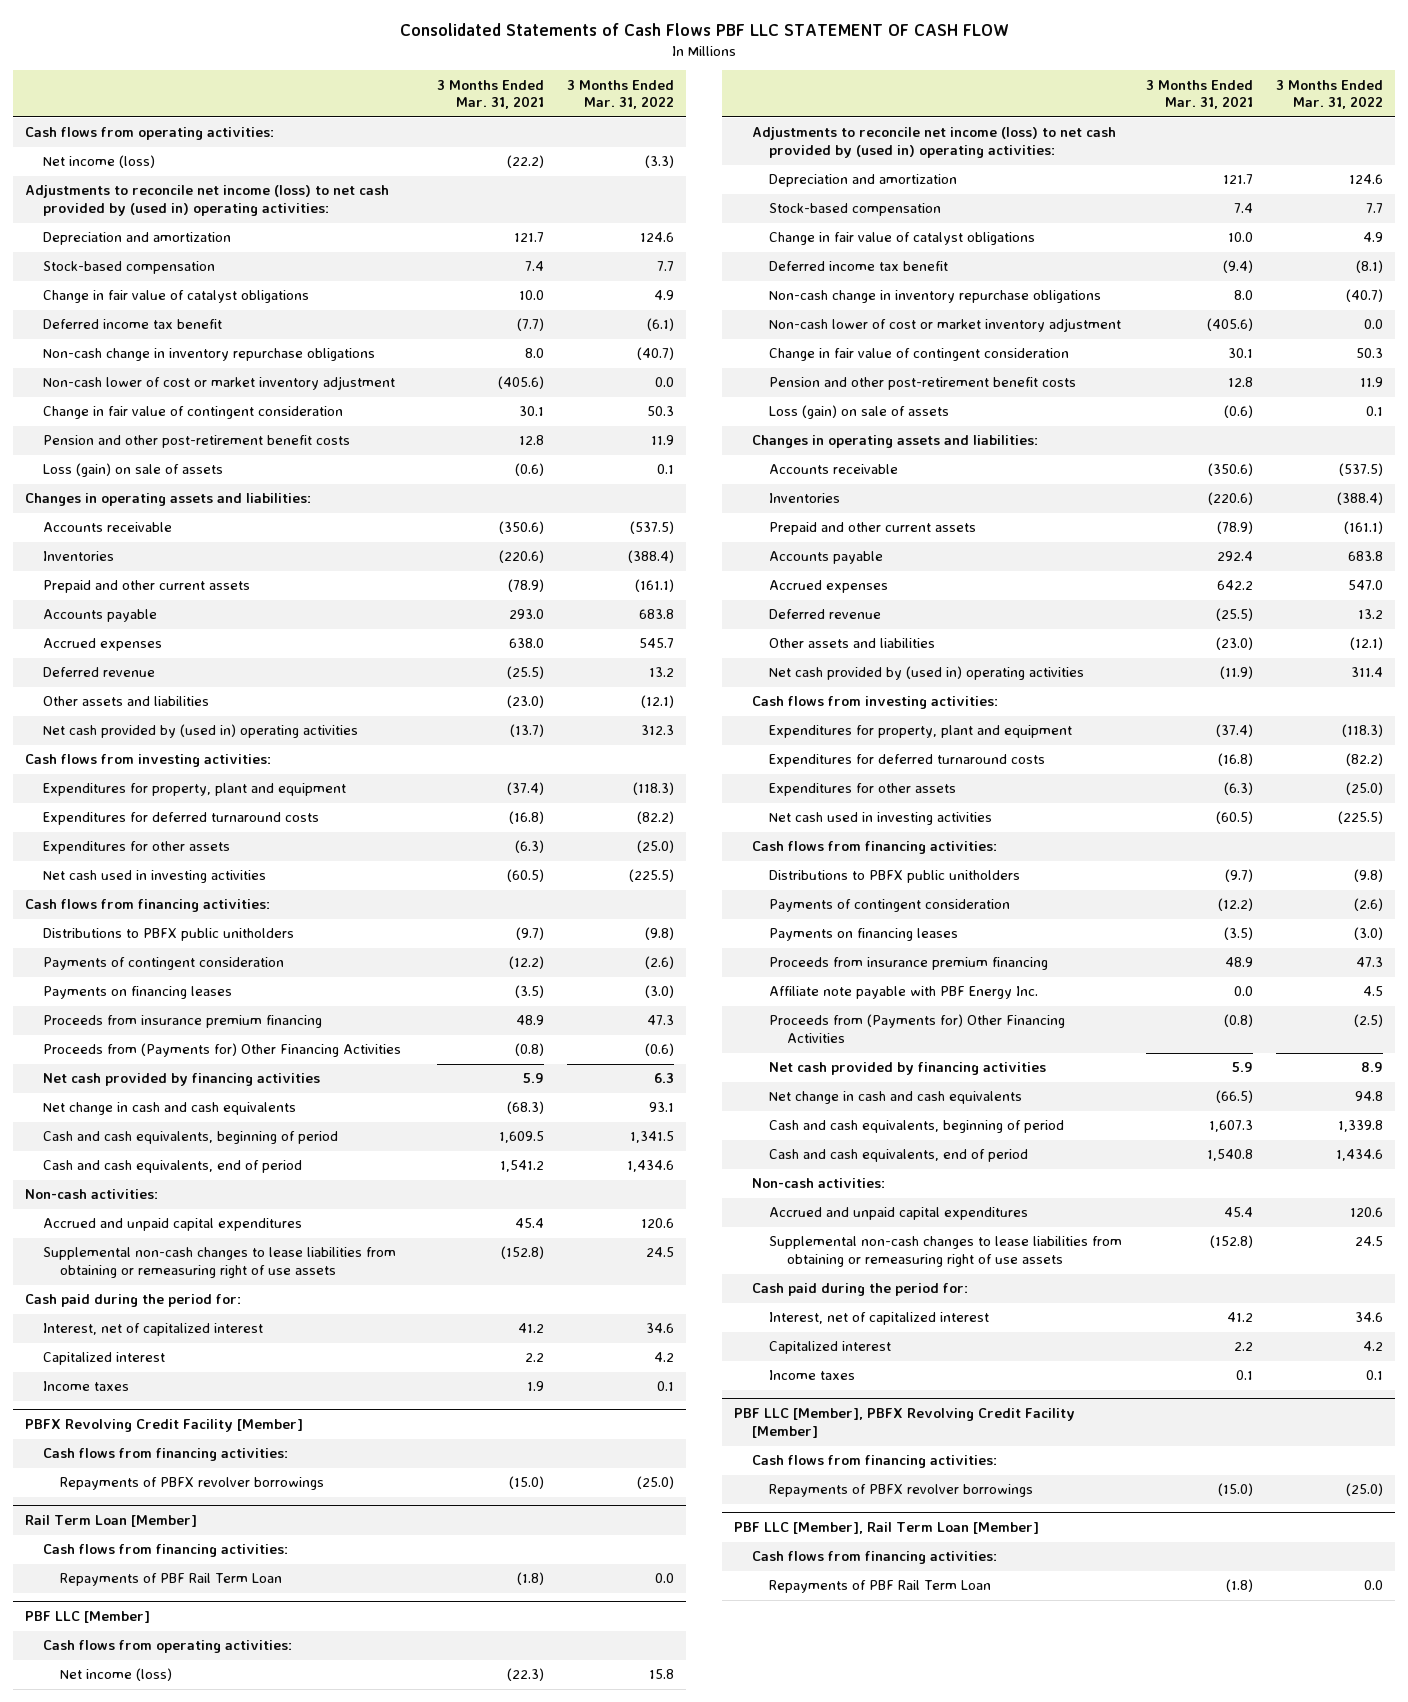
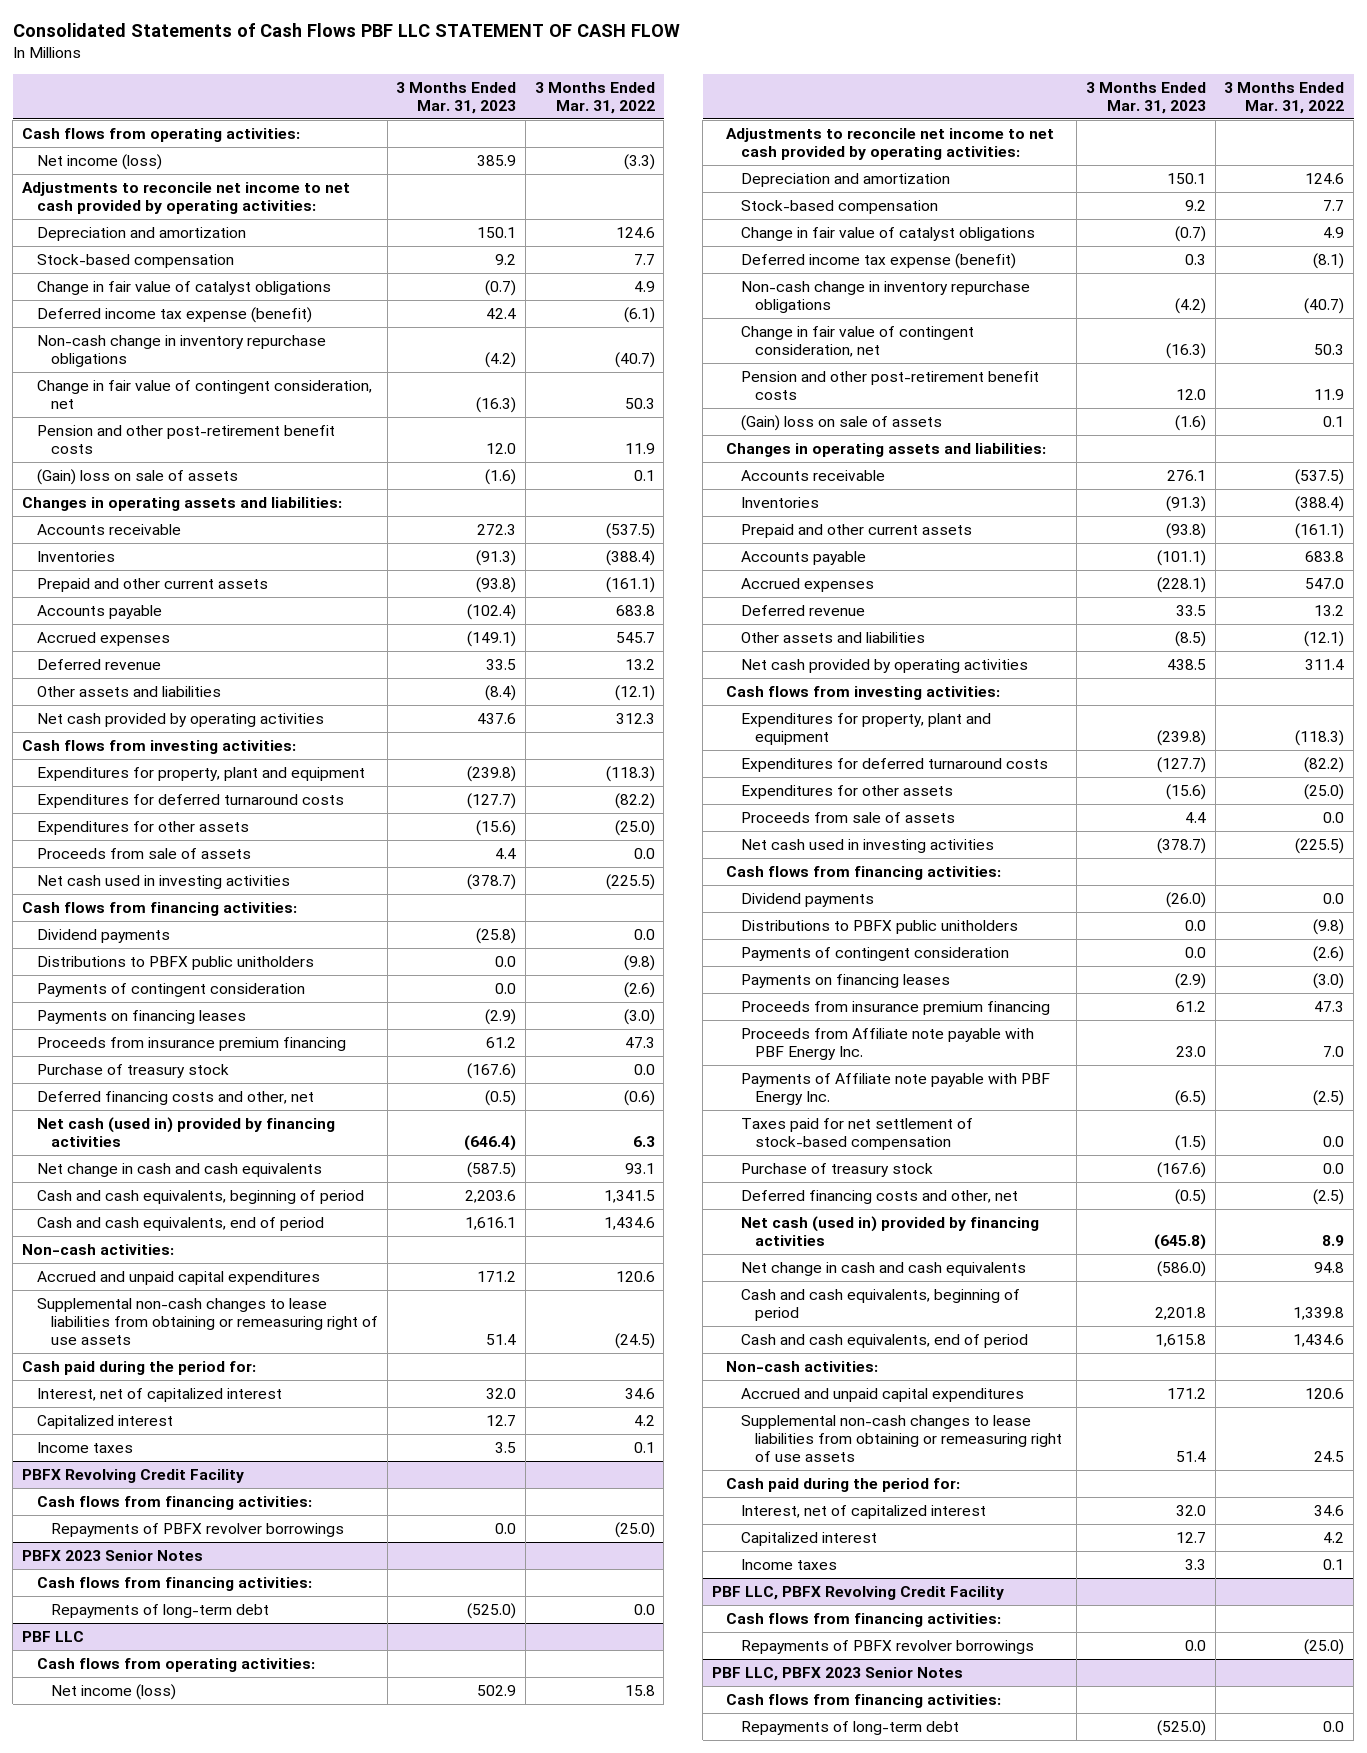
- | 3 Months Ended Mar. 31, 2021 | 3 Months Ended Mar. 31, 2022
+ | 3 Months Ended Mar. 31, 2023 | 3 Months Ended Mar. 31, 2022
- Adjustments to reconcile net income (loss) to net cash provided by (used in) operating activities:
+ Adjustments to reconcile net income to net cash provided by operating activities:
- Deferred income tax benefit | (7.7) | (6.1)
+ Deferred income tax expense (benefit) | 42.4 | (6.1)
- Non-cash lower of cost or market inventory adjustment | (405.6) | 0.0
- Change in fair value of contingent consideration | 30.1 | 50.3
+ Change in fair value of contingent consideration, net | (16.3) | 50.3
- Loss (gain) on sale of assets | (0.6) | 0.1
+ (Gain) loss on sale of assets | (1.6) | 0.1
- Net cash provided by (used in) operating activities | (13.7) | 312.3
+ Net cash provided by operating activities | 437.6 | 312.3
+ Proceeds from sale of assets | 4.4 | 0.0
+ Dividend payments | (25.8) | 0.0
- Proceeds from (Payments for) Other Financing Activities | (0.8) | (0.6)
- Net cash provided by financing activities | 5.9 | 6.3
+ Purchase of treasury stock | (167.6) | 0.0
+ Deferred financing costs and other, net | (0.5) | (0.6)
+ Net cash (used in) provided by financing activities | (646.4) | 6.3
- Supplemental non-cash changes to lease liabilities from obtaining or remeasuring right of use assets | (152.8) | 24.5
+ Supplemental non-cash changes to lease liabilities from obtaining or remeasuring right of use assets | 51.4 | (24.5)
- PBFX Revolving Credit Facility [Member]
+ PBFX Revolving Credit Facility
- Rail Term Loan [Member]
+ PBFX 2023 Senior Notes
- Repayments of PBF Rail Term Loan | (1.8) | 0.0
- PBF LLC [Member]
+ Repayments of long-term debt | (525.0) | 0.0
+ PBF LLC
- Adjustments to reconcile net income (loss) to net cash provided by (used in) operating activities:
+ Adjustments to reconcile net income to net cash provided by operating activities:
- Deferred income tax benefit | (9.4) | (8.1)
+ Deferred income tax expense (benefit) | 0.3 | (8.1)
- Non-cash lower of cost or market inventory adjustment | (405.6) | 0.0
- Change in fair value of contingent consideration | 30.1 | 50.3
+ Change in fair value of contingent consideration, net | (16.3) | 50.3
- Loss (gain) on sale of assets | (0.6) | 0.1
+ (Gain) loss on sale of assets | (1.6) | 0.1
- Net cash provided by (used in) operating activities | (11.9) | 311.4
+ Net cash provided by operating activities | 438.5 | 311.4
+ Proceeds from sale of assets | 4.4 | 0.0
+ Dividend payments | (26.0) | 0.0
- Affiliate note payable with PBF Energy Inc. | 0.0 | 4.5
- Proceeds from (Payments for) Other Financing Activities | (0.8) | (2.5)
- Net cash provided by financing activities | 5.9 | 8.9
+ Proceeds from Affiliate note payable with PBF Energy Inc. | 23.0 | 7.0
+ Payments of Affiliate note payable with PBF Energy Inc. | (6.5) | (2.5)
+ Taxes paid for net settlement of stock-based compensation | (1.5) | 0.0
+ Purchase of treasury stock | (167.6) | 0.0
+ Deferred financing costs and other, net | (0.5) | (2.5)
+ Net cash (used in) provided by financing activities | (645.8) | 8.9
- PBF LLC [Member], PBFX Revolving Credit Facility [Member]
+ PBF LLC, PBFX Revolving Credit Facility
- PBF LLC [Member], Rail Term Loan [Member]
+ PBF LLC, PBFX 2023 Senior Notes
- Repayments of PBF Rail Term Loan | (1.8) | 0.0
+ Repayments of long-term debt | (525.0) | 0.0

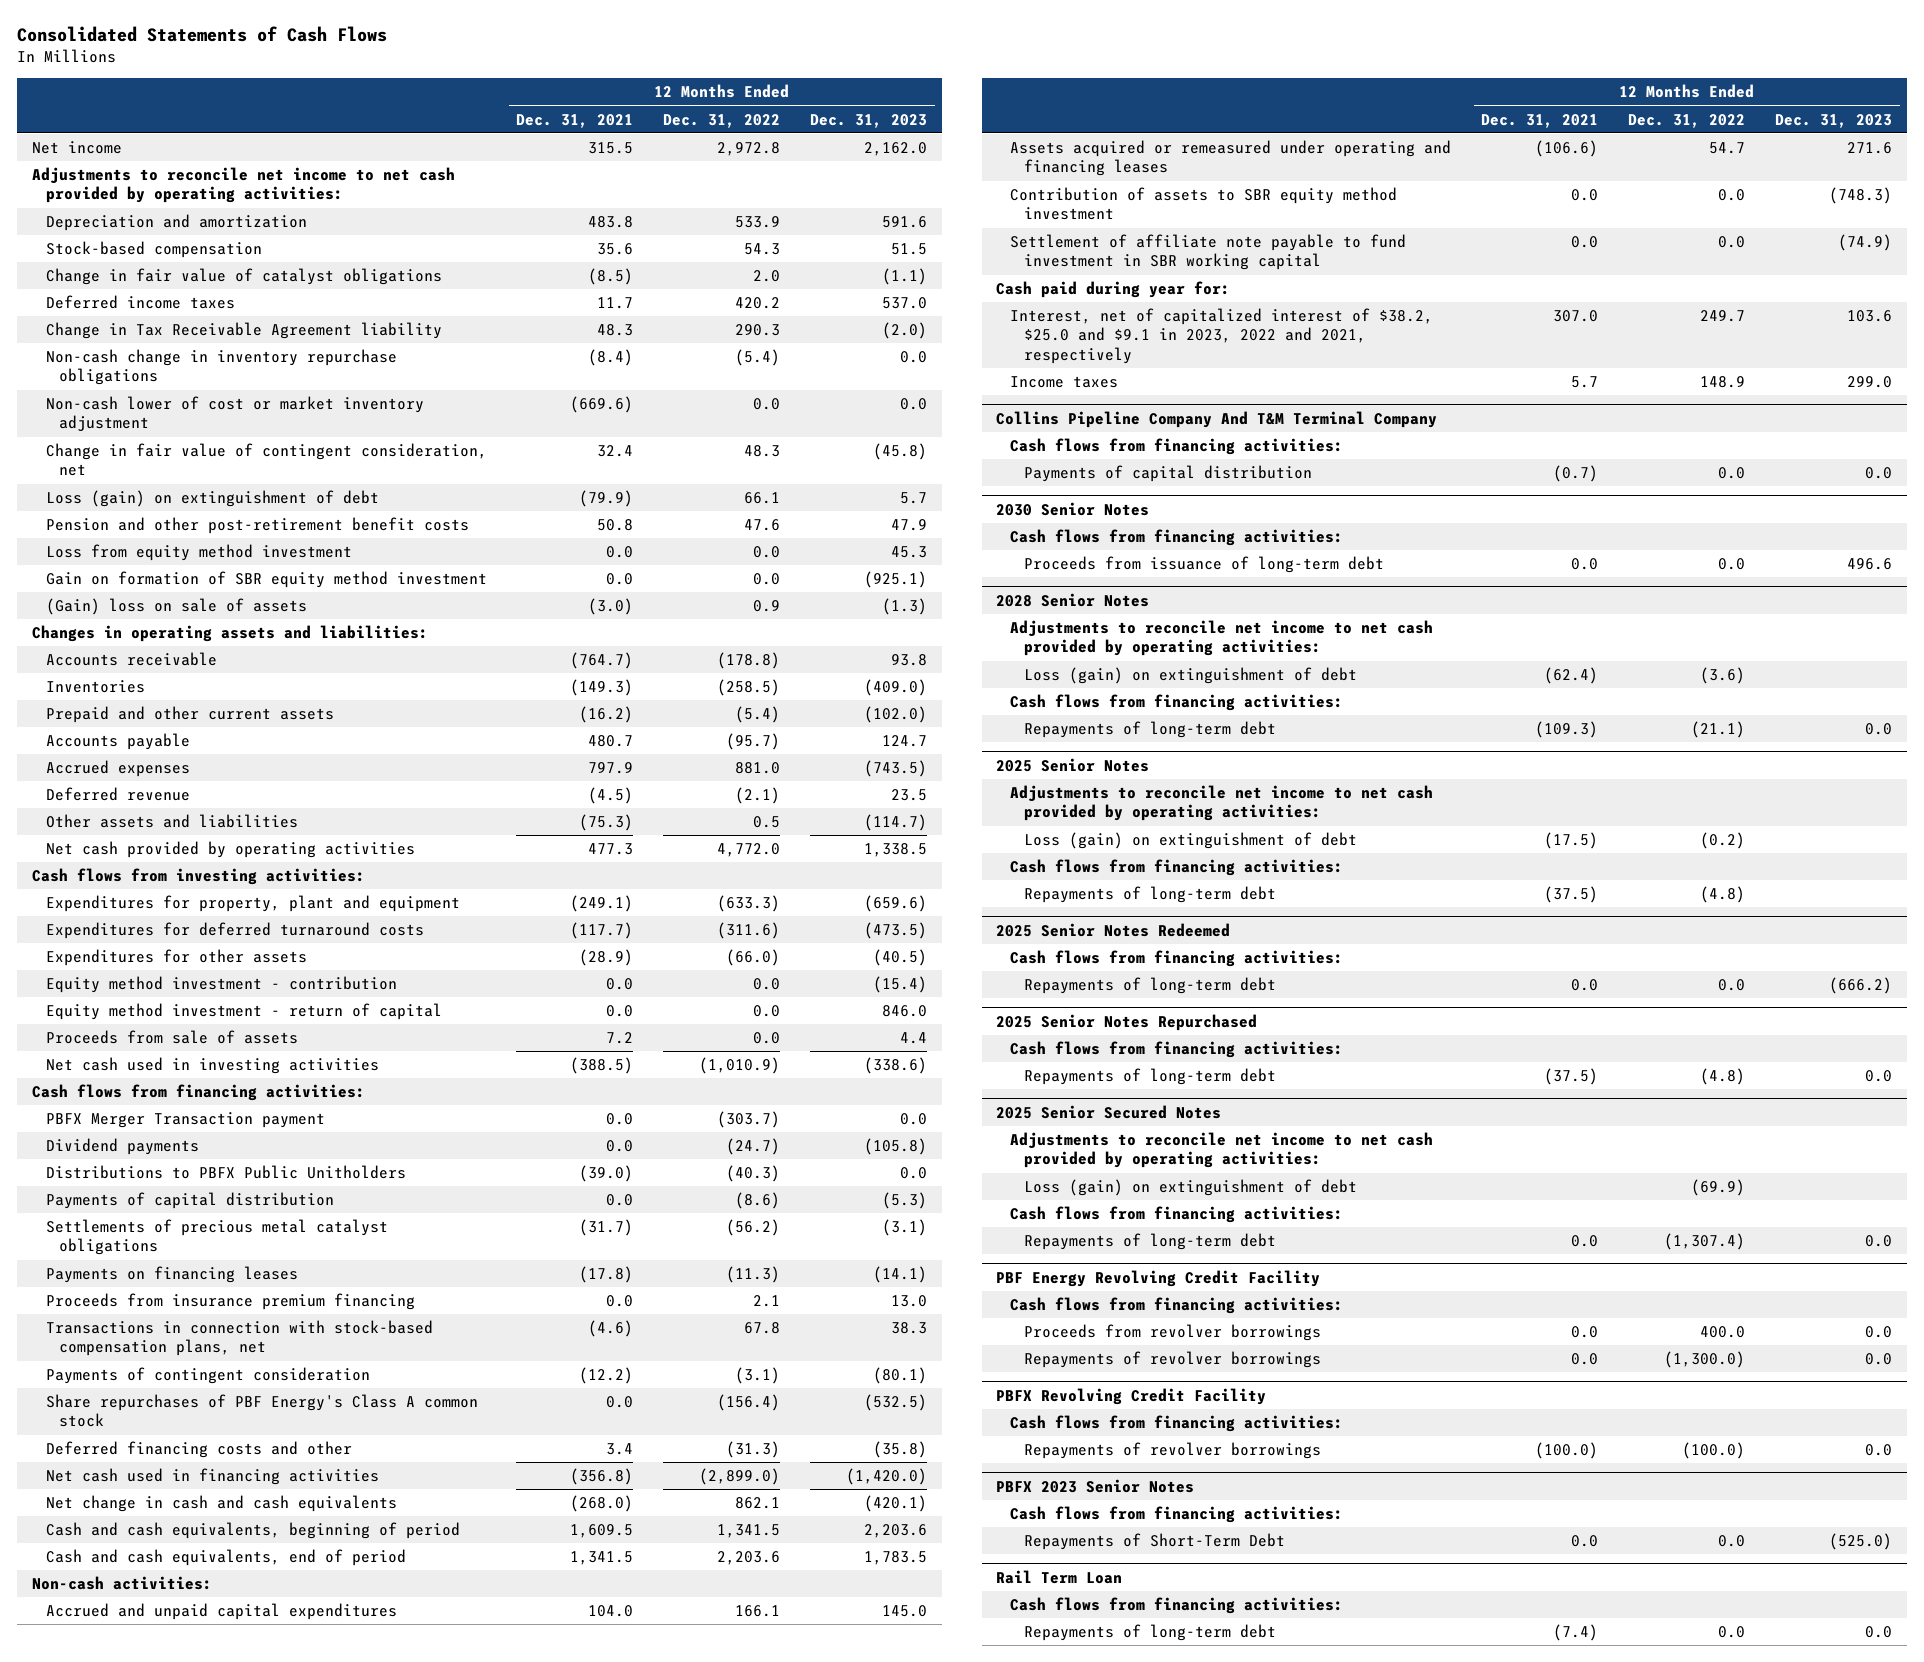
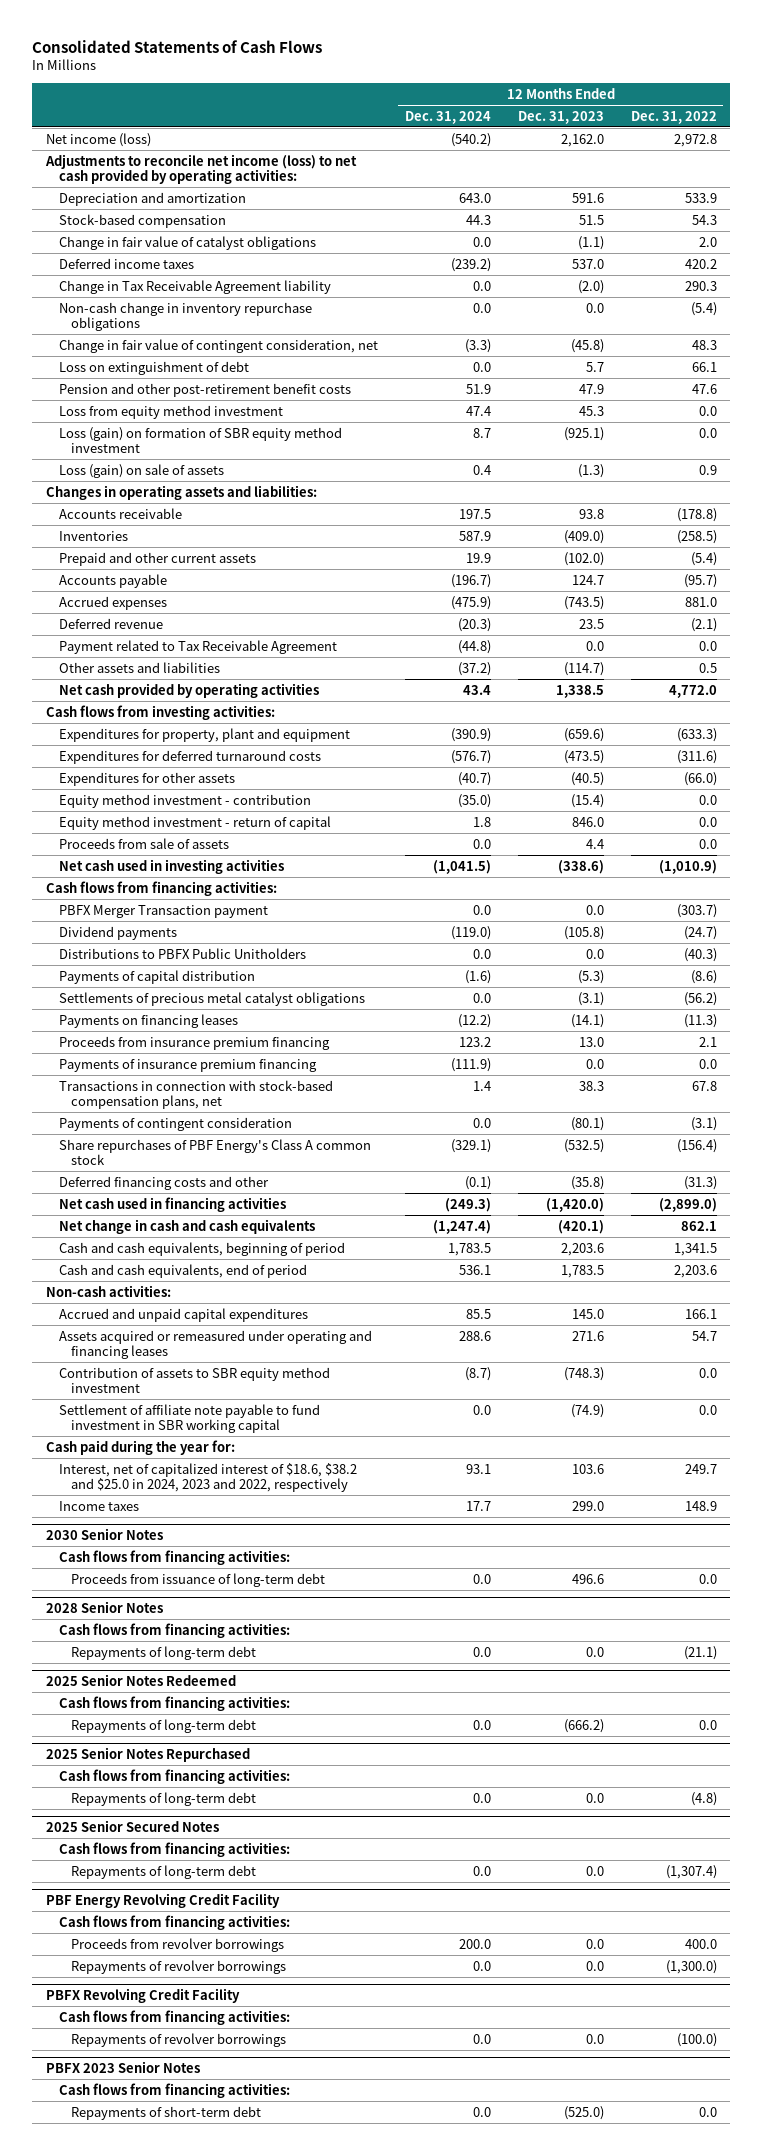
- | 12 Months Ended Dec. 31, 2021 | 12 Months Ended Dec. 31, 2022 | 12 Months Ended Dec. 31, 2023
+ | 12 Months Ended Dec. 31, 2024 | 12 Months Ended Dec. 31, 2023 | 12 Months Ended Dec. 31, 2022
- Net income | 315.5 | 2,972.8 | 2,162.0
- Adjustments to reconcile net income to net cash provided by operating activities:
+ Net income (loss) | (540.2) | 2,162.0 | 2,972.8
+ Adjustments to reconcile net income (loss) to net cash provided by operating activities:
- Non-cash lower of cost or market inventory adjustment | (669.6) | 0.0 | 0.0
- Loss (gain) on extinguishment of debt | (79.9) | 66.1 | 5.7
+ Loss on extinguishment of debt | 0.0 | 5.7 | 66.1
- Gain on formation of SBR equity method investment | 0.0 | 0.0 | (925.1)
- (Gain) loss on sale of assets | (3.0) | 0.9 | (1.3)
+ Loss (gain) on formation of SBR equity method investment | 8.7 | (925.1) | 0.0
+ Loss (gain) on sale of assets | 0.4 | (1.3) | 0.9
+ Payment related to Tax Receivable Agreement | (44.8) | 0.0 | 0.0
+ Payments of insurance premium financing | (111.9) | 0.0 | 0.0
- Cash paid during year for:
- Interest, net of capitalized interest of $38.2, $25.0 and $9.1 in 2023, 2022 and 2021, respectively | 307.0 | 249.7 | 103.6
+ Cash paid during the year for:
+ Interest, net of capitalized interest of $18.6, $38.2 and $25.0 in 2024, 2023 and 2022, respectively | 93.1 | 103.6 | 249.7
- Collins Pipeline Company And T&M Terminal Company
- Cash flows from financing activities:
- Payments of capital distribution | (0.7) | 0.0 | 0.0
@ 2028 Senior Notes
- Adjustments to reconcile net income to net cash provided by operating activities:
- Loss (gain) on extinguishment of debt | (62.4) | (3.6) |
- 2025 Senior Notes
- Adjustments to reconcile net income to net cash provided by operating activities:
- Loss (gain) on extinguishment of debt | (17.5) | (0.2) |
- Cash flows from financing activities:
- Repayments of long-term debt | (37.5) | (4.8) |
@ 2025 Senior Secured Notes
- Adjustments to reconcile net income to net cash provided by operating activities:
- Loss (gain) on extinguishment of debt | | (69.9) |
@ PBFX 2023 Senior Notes
- Repayments of Short-Term Debt | 0.0 | 0.0 | (525.0)
- Rail Term Loan
- Cash flows from financing activities:
- Repayments of long-term debt | (7.4) | 0.0 | 0.0
@ PBFX 2023 Senior Notes
+ Repayments of short-term debt | 0.0 | (525.0) | 0.0

